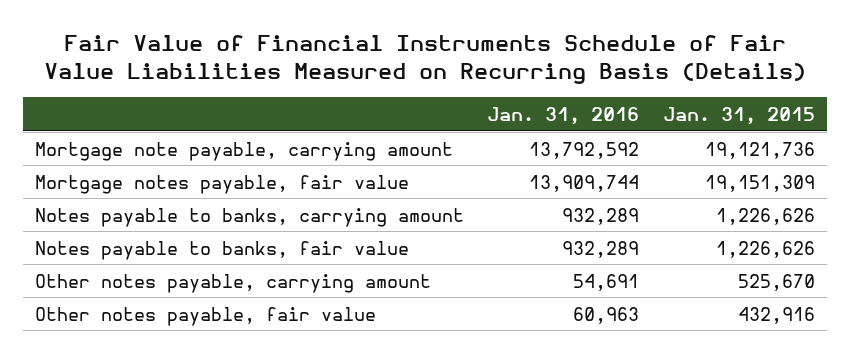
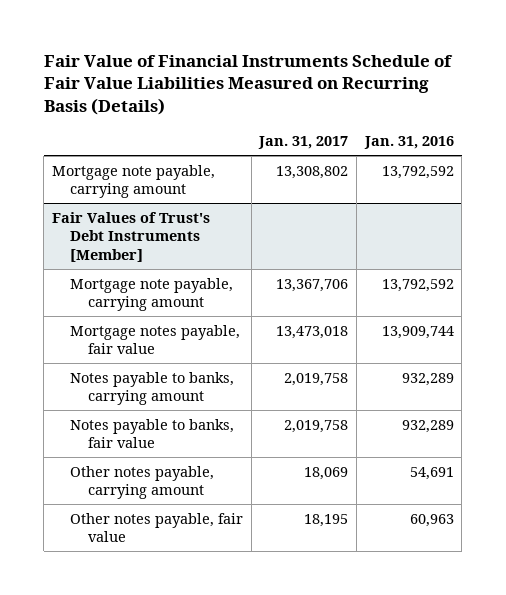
- | Jan. 31, 2016 | Jan. 31, 2015
+ | Jan. 31, 2017 | Jan. 31, 2016
+ Fair Values of Trust's Debt Instruments [Member]
+ Mortgage note payable, carrying amount | 13,367,706 | 13,792,592

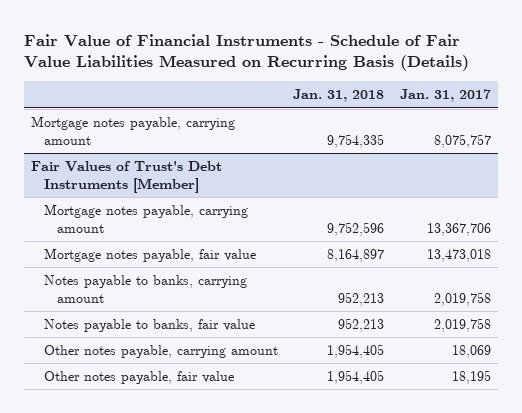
- Fair Value of Financial Instruments Schedule of Fair Value Liabilities Measured on Recurring Basis (Details)
+ Fair Value of Financial Instruments - Schedule of Fair Value Liabilities Measured on Recurring Basis (Details)
- | Jan. 31, 2017 | Jan. 31, 2016
+ | Jan. 31, 2018 | Jan. 31, 2017
- Mortgage note payable, carrying amount | 13,308,802 | 13,792,592
+ Mortgage notes payable, carrying amount | 9,754,335 | 8,075,757
@ Fair Values of Trust's Debt Instruments [Member]
- Mortgage note payable, carrying amount | 13,367,706 | 13,792,592
+ Mortgage notes payable, carrying amount | 9,752,596 | 13,367,706

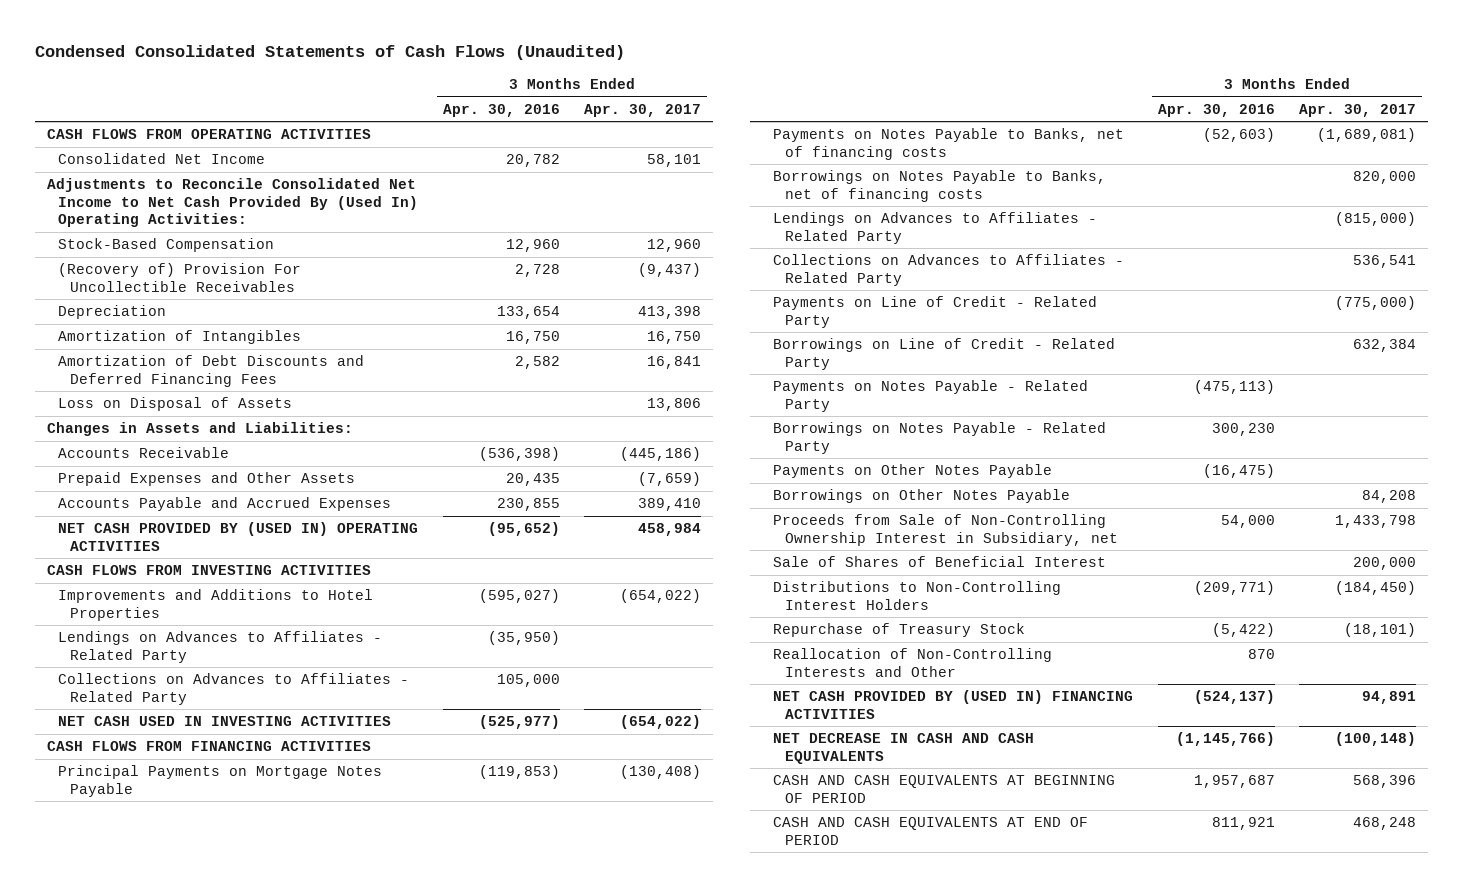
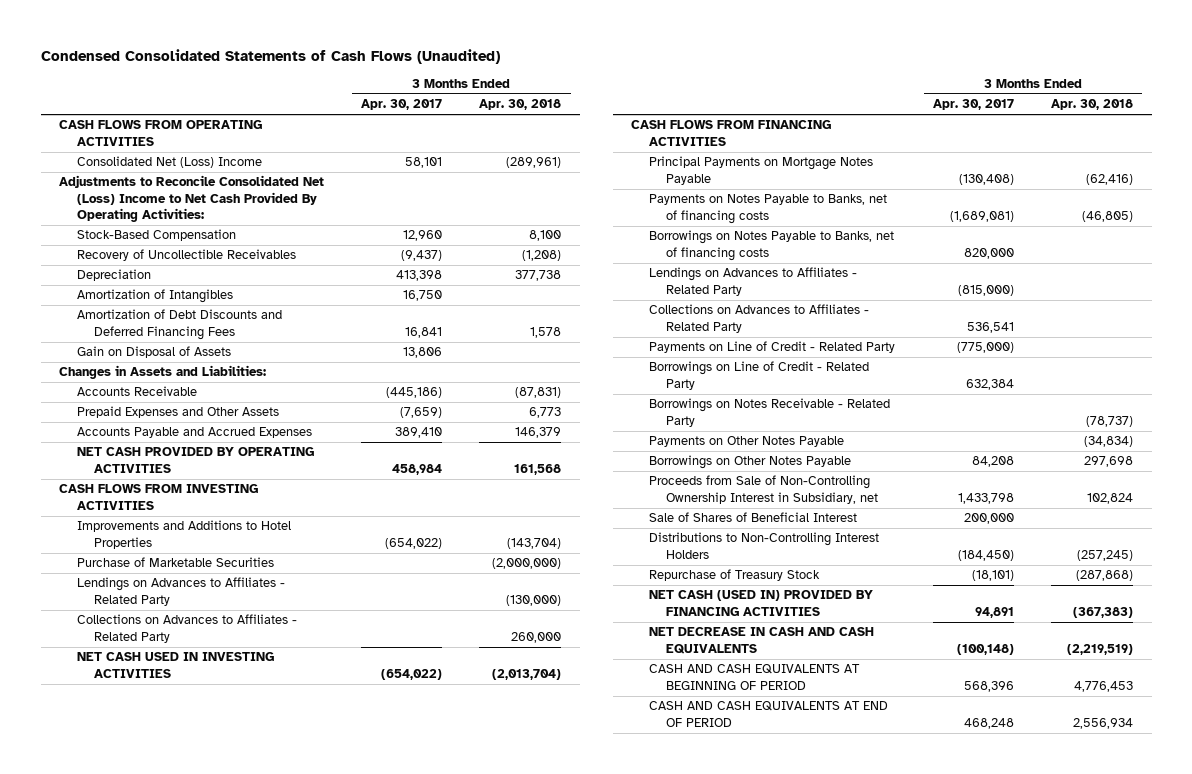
- | 3 Months Ended Apr. 30, 2016 | 3 Months Ended Apr. 30, 2017
+ | 3 Months Ended Apr. 30, 2017 | 3 Months Ended Apr. 30, 2018
- Consolidated Net Income | 20,782 | 58,101
- Adjustments to Reconcile Consolidated Net Income to Net Cash Provided By (Used In) Operating Activities:
+ Consolidated Net (Loss) Income | 58,101 | (289,961)
+ Adjustments to Reconcile Consolidated Net (Loss) Income to Net Cash Provided By Operating Activities:
- (Recovery of) Provision For Uncollectible Receivables | 2,728 | (9,437)
+ Recovery of Uncollectible Receivables | (9,437) | (1,208)
- Loss on Disposal of Assets | | 13,806
+ Gain on Disposal of Assets | 13,806 |
- NET CASH PROVIDED BY (USED IN) OPERATING ACTIVITIES | (95,652) | 458,984
+ NET CASH PROVIDED BY OPERATING ACTIVITIES | 458,984 | 161,568
+ Purchase of Marketable Securities | | (2,000,000)
- Payments on Notes Payable - Related Party | (475,113) |
- Borrowings on Notes Payable - Related Party | 300,230 |
+ Borrowings on Notes Receivable - Related Party | | (78,737)
- Reallocation of Non-Controlling Interests and Other | 870 |
- NET CASH PROVIDED BY (USED IN) FINANCING ACTIVITIES | (524,137) | 94,891
+ NET CASH (USED IN) PROVIDED BY FINANCING ACTIVITIES | 94,891 | (367,383)

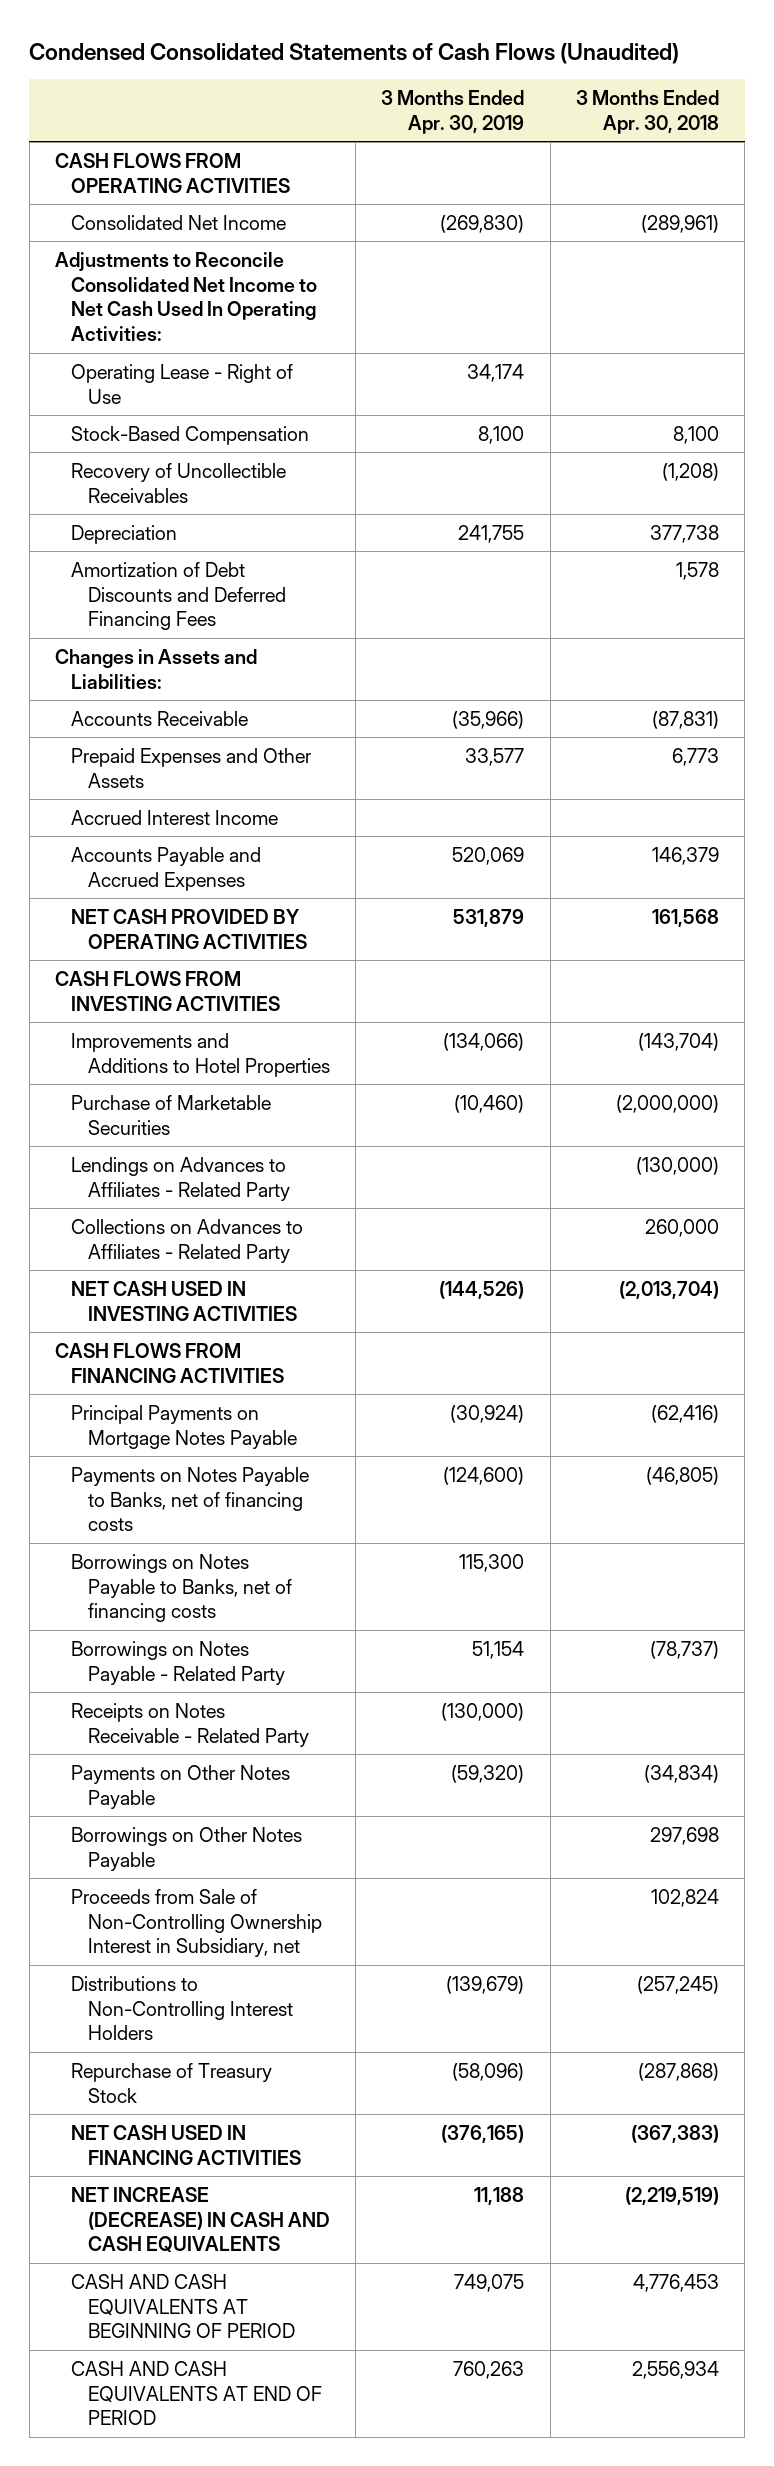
- | 3 Months Ended Apr. 30, 2017 | 3 Months Ended Apr. 30, 2018
+ | 3 Months Ended Apr. 30, 2019 | 3 Months Ended Apr. 30, 2018
- Consolidated Net (Loss) Income | 58,101 | (289,961)
- Adjustments to Reconcile Consolidated Net (Loss) Income to Net Cash Provided By Operating Activities:
+ Consolidated Net Income | (269,830) | (289,961)
+ Adjustments to Reconcile Consolidated Net Income to Net Cash Used In Operating Activities:
+ Operating Lease - Right of Use | 34,174 |
- Amortization of Intangibles | 16,750 |
- Gain on Disposal of Assets | 13,806 |
+ Accrued Interest Income
- Lendings on Advances to Affiliates - Related Party | (815,000) |
- Collections on Advances to Affiliates - Related Party | 536,541 |
- Payments on Line of Credit - Related Party | (775,000) |
- Borrowings on Line of Credit - Related Party | 632,384 |
- Borrowings on Notes Receivable - Related Party | | (78,737)
+ Borrowings on Notes Payable - Related Party | 51,154 | (78,737)
+ Receipts on Notes Receivable - Related Party | (130,000) |
- Sale of Shares of Beneficial Interest | 200,000 |
- NET CASH (USED IN) PROVIDED BY FINANCING ACTIVITIES | 94,891 | (367,383)
- NET DECREASE IN CASH AND CASH EQUIVALENTS | (100,148) | (2,219,519)
+ NET CASH USED IN FINANCING ACTIVITIES | (376,165) | (367,383)
+ NET INCREASE (DECREASE) IN CASH AND CASH EQUIVALENTS | 11,188 | (2,219,519)

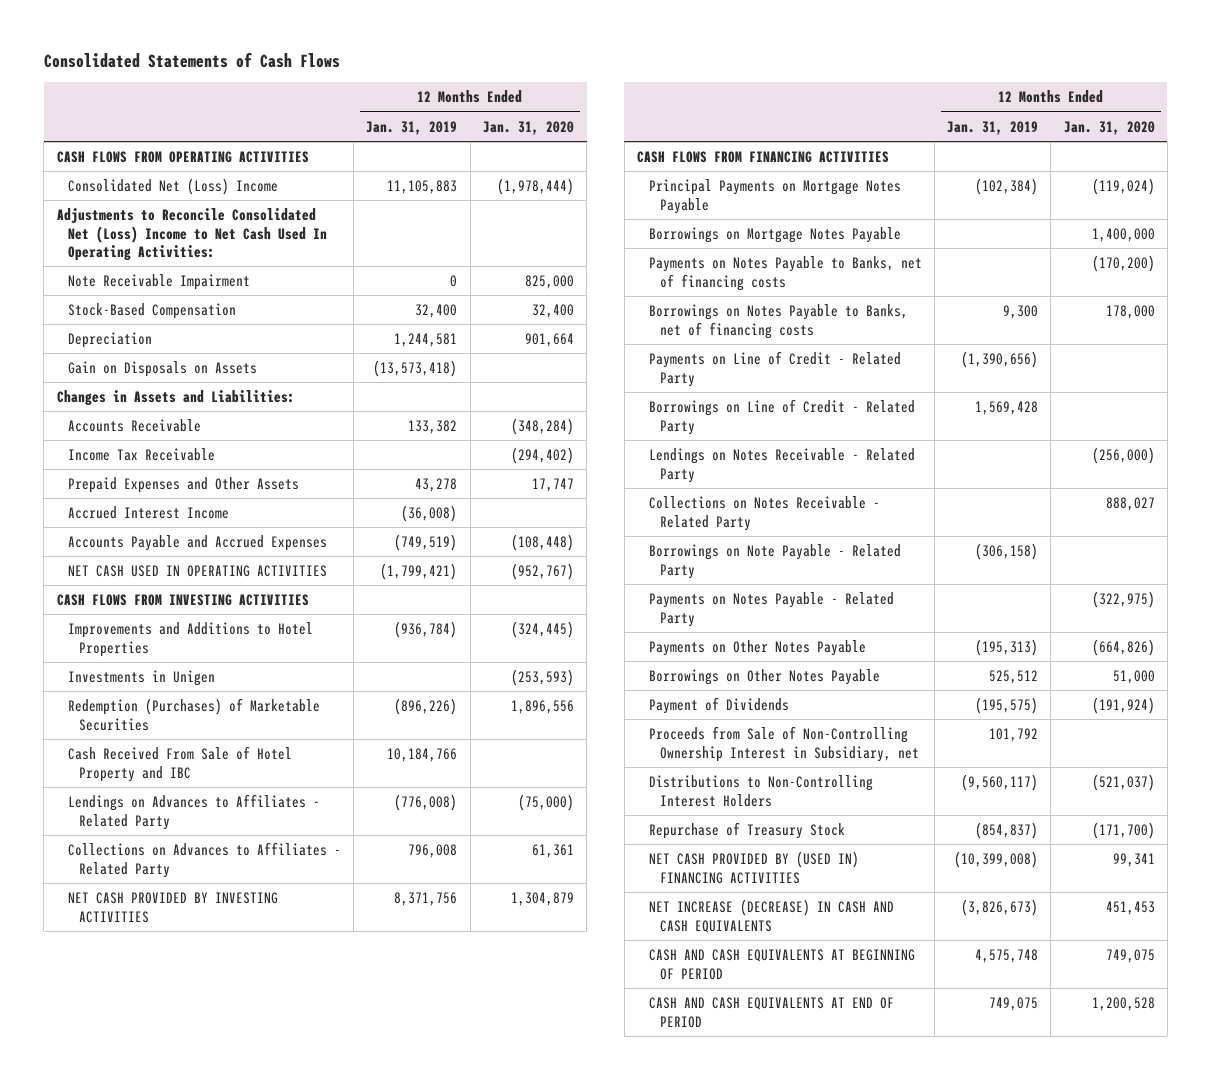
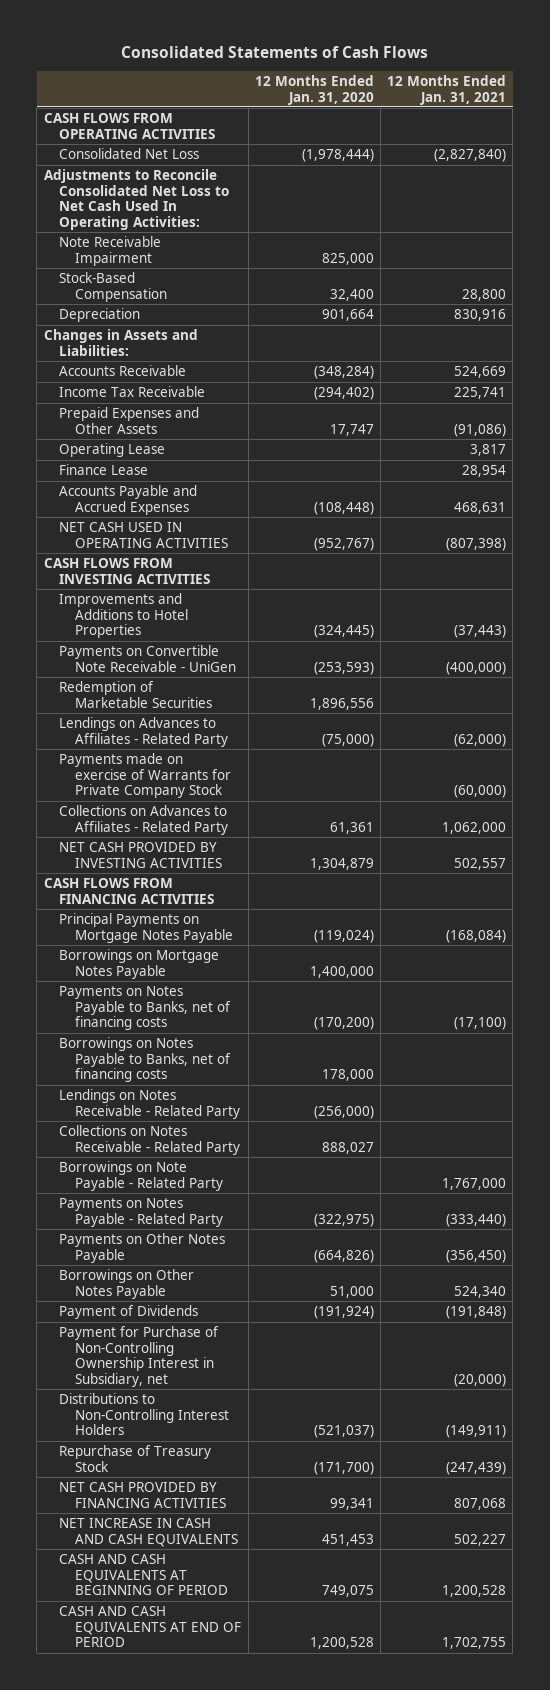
- | 12 Months Ended Jan. 31, 2019 | 12 Months Ended Jan. 31, 2020
+ | 12 Months Ended Jan. 31, 2020 | 12 Months Ended Jan. 31, 2021
- Consolidated Net (Loss) Income | 11,105,883 | (1,978,444)
- Adjustments to Reconcile Consolidated Net (Loss) Income to Net Cash Used In Operating Activities:
+ Consolidated Net Loss | (1,978,444) | (2,827,840)
+ Adjustments to Reconcile Consolidated Net Loss to Net Cash Used In Operating Activities:
- Gain on Disposals on Assets | (13,573,418) |
- Accrued Interest Income | (36,008) |
+ Operating Lease | | 3,817
+ Finance Lease | | 28,954
- Investments in Unigen | | (253,593)
- Redemption (Purchases) of Marketable Securities | (896,226) | 1,896,556
- Cash Received From Sale of Hotel Property and IBC | 10,184,766 |
+ Payments on Convertible Note Receivable - UniGen | (253,593) | (400,000)
+ Redemption of Marketable Securities | 1,896,556 |
+ Payments made on exercise of Warrants for Private Company Stock | | (60,000)
- Payments on Line of Credit - Related Party | (1,390,656) |
- Borrowings on Line of Credit - Related Party | 1,569,428 |
- Proceeds from Sale of Non-Controlling Ownership Interest in Subsidiary, net | 101,792 |
+ Payment for Purchase of Non-Controlling Ownership Interest in Subsidiary, net | | (20,000)
- NET CASH PROVIDED BY (USED IN) FINANCING ACTIVITIES | (10,399,008) | 99,341
- NET INCREASE (DECREASE) IN CASH AND CASH EQUIVALENTS | (3,826,673) | 451,453
+ NET CASH PROVIDED BY FINANCING ACTIVITIES | 99,341 | 807,068
+ NET INCREASE IN CASH AND CASH EQUIVALENTS | 451,453 | 502,227

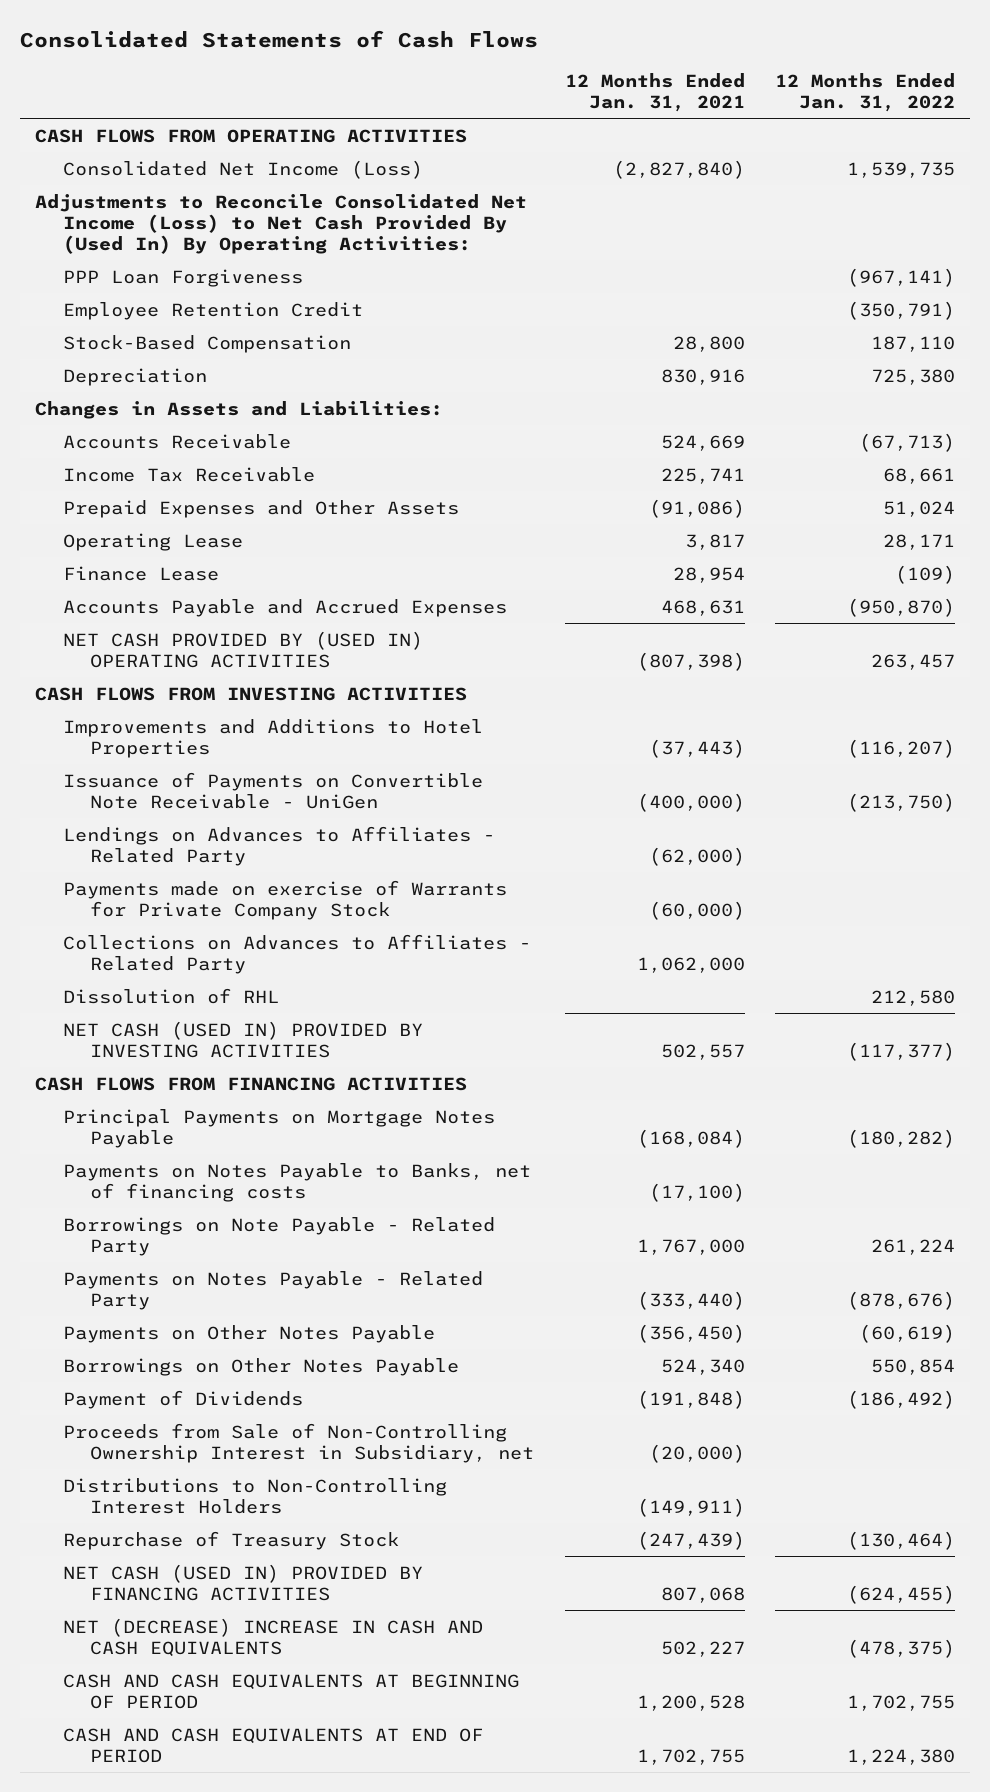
- | 12 Months Ended Jan. 31, 2020 | 12 Months Ended Jan. 31, 2021
+ | 12 Months Ended Jan. 31, 2021 | 12 Months Ended Jan. 31, 2022
- Consolidated Net Loss | (1,978,444) | (2,827,840)
- Adjustments to Reconcile Consolidated Net Loss to Net Cash Used In Operating Activities:
- Note Receivable Impairment | 825,000 |
+ Consolidated Net Income (Loss) | (2,827,840) | 1,539,735
+ Adjustments to Reconcile Consolidated Net Income (Loss) to Net Cash Provided By (Used In) By Operating Activities:
+ PPP Loan Forgiveness | | (967,141)
+ Employee Retention Credit | | (350,791)
- NET CASH USED IN OPERATING ACTIVITIES | (952,767) | (807,398)
+ NET CASH PROVIDED BY (USED IN) OPERATING ACTIVITIES | (807,398) | 263,457
- Payments on Convertible Note Receivable - UniGen | (253,593) | (400,000)
- Redemption of Marketable Securities | 1,896,556 |
+ Issuance of Payments on Convertible Note Receivable - UniGen | (400,000) | (213,750)
- NET CASH PROVIDED BY INVESTING ACTIVITIES | 1,304,879 | 502,557
+ Dissolution of RHL | | 212,580
+ NET CASH (USED IN) PROVIDED BY INVESTING ACTIVITIES | 502,557 | (117,377)
- Borrowings on Mortgage Notes Payable | 1,400,000 |
- Borrowings on Notes Payable to Banks, net of financing costs | 178,000 |
- Lendings on Notes Receivable - Related Party | (256,000) |
- Collections on Notes Receivable - Related Party | 888,027 |
- Payment for Purchase of Non-Controlling Ownership Interest in Subsidiary, net | | (20,000)
+ Proceeds from Sale of Non-Controlling Ownership Interest in Subsidiary, net | (20,000) |
- NET CASH PROVIDED BY FINANCING ACTIVITIES | 99,341 | 807,068
- NET INCREASE IN CASH AND CASH EQUIVALENTS | 451,453 | 502,227
+ NET CASH (USED IN) PROVIDED BY FINANCING ACTIVITIES | 807,068 | (624,455)
+ NET (DECREASE) INCREASE IN CASH AND CASH EQUIVALENTS | 502,227 | (478,375)

